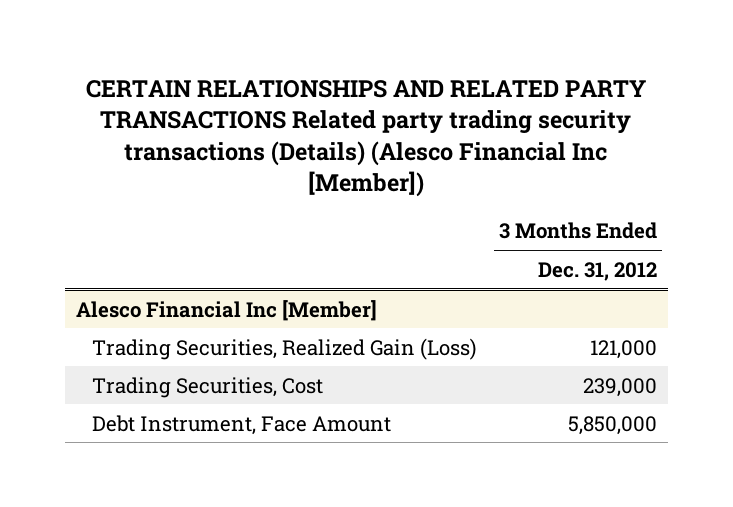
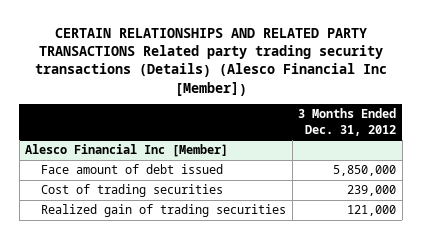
@ Alesco Financial Inc [Member]
- Trading Securities, Realized Gain (Loss) | 121,000
- Trading Securities, Cost | 239,000
- Debt Instrument, Face Amount | 5,850,000
+ Face amount of debt issued | 5,850,000
+ Cost of trading securities | 239,000
+ Realized gain of trading securities | 121,000

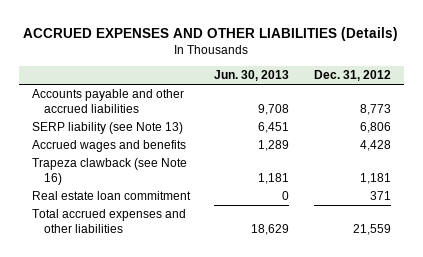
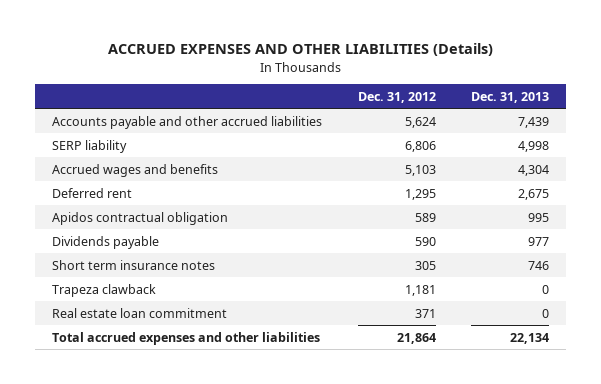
- | Jun. 30, 2013 | Dec. 31, 2012
+ | Dec. 31, 2012 | Dec. 31, 2013
- Accounts payable and other accrued liabilities | 9,708 | 8,773
- SERP liability (see Note 13) | 6,451 | 6,806
- Accrued wages and benefits | 1,289 | 4,428
- Trapeza clawback (see Note 16) | 1,181 | 1,181
+ Accounts payable and other accrued liabilities | 5,624 | 7,439
+ SERP liability | 6,806 | 4,998
+ Accrued wages and benefits | 5,103 | 4,304
+ Deferred rent | 1,295 | 2,675
+ Apidos contractual obligation | 589 | 995
+ Dividends payable | 590 | 977
+ Short term insurance notes | 305 | 746
+ Trapeza clawback | 1,181 | 0
- Total accrued expenses and other liabilities | 18,629 | 21,559
+ Total accrued expenses and other liabilities | 21,864 | 22,134

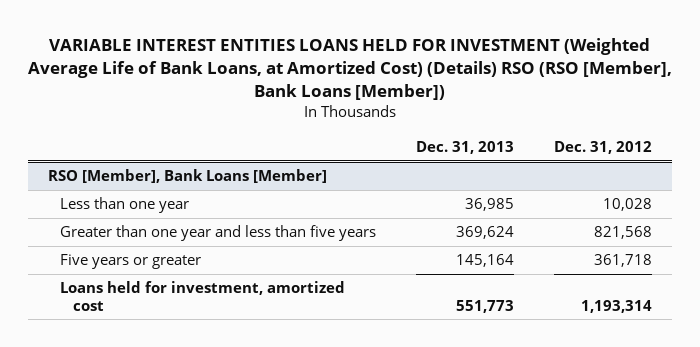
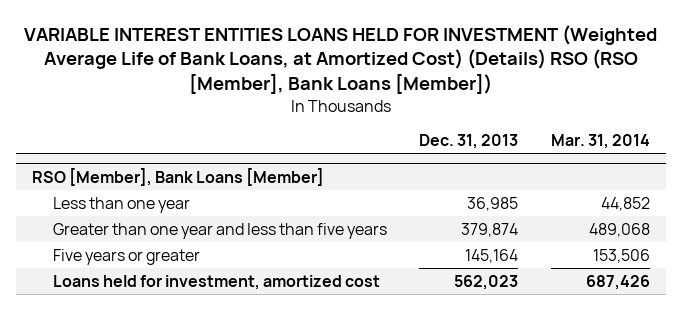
- | Dec. 31, 2013 | Dec. 31, 2012
+ | Dec. 31, 2013 | Mar. 31, 2014
@ RSO [Member], Bank Loans [Member]
- Greater than one year and less than five years | 369,624 | 821,568
+ Greater than one year and less than five years | 379,874 | 489,068
- Loans held for investment, amortized cost | 551,773 | 1,193,314
+ Loans held for investment, amortized cost | 562,023 | 687,426

